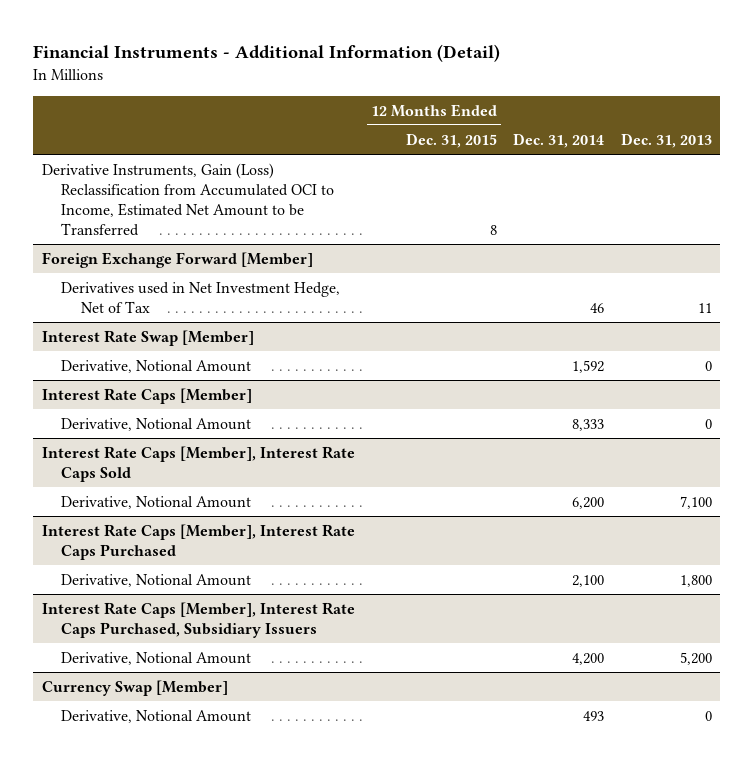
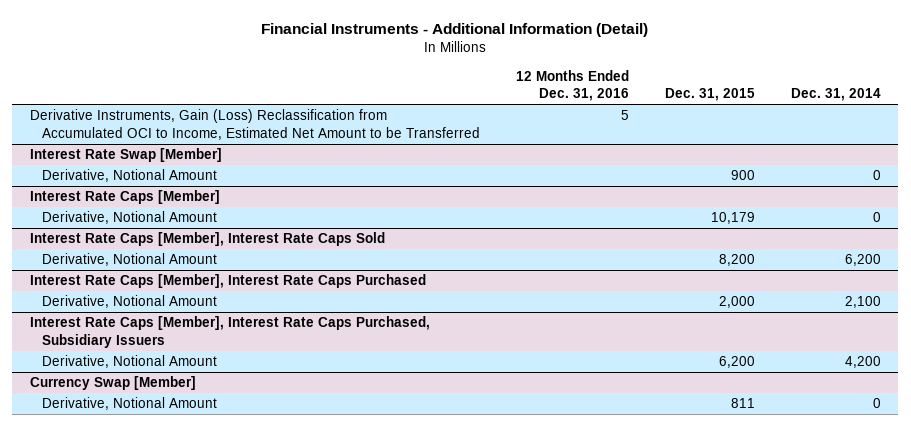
- | 12 Months Ended Dec. 31, 2015 | Dec. 31, 2014 | Dec. 31, 2013
+ | 12 Months Ended Dec. 31, 2016 | Dec. 31, 2015 | Dec. 31, 2014
- Foreign Exchange Forward [Member]
- Derivatives used in Net Investment Hedge, Net of Tax | | 46 | 11
@ Interest Rate Swap [Member]
- Derivative, Notional Amount | | 1,592 | 0
+ Derivative, Notional Amount | | 900 | 0
@ Interest Rate Caps [Member]
- Derivative, Notional Amount | | 8,333 | 0
+ Derivative, Notional Amount | | 10,179 | 0
@ Currency Swap [Member]
- Derivative, Notional Amount | | 493 | 0
+ Derivative, Notional Amount | | 811 | 0

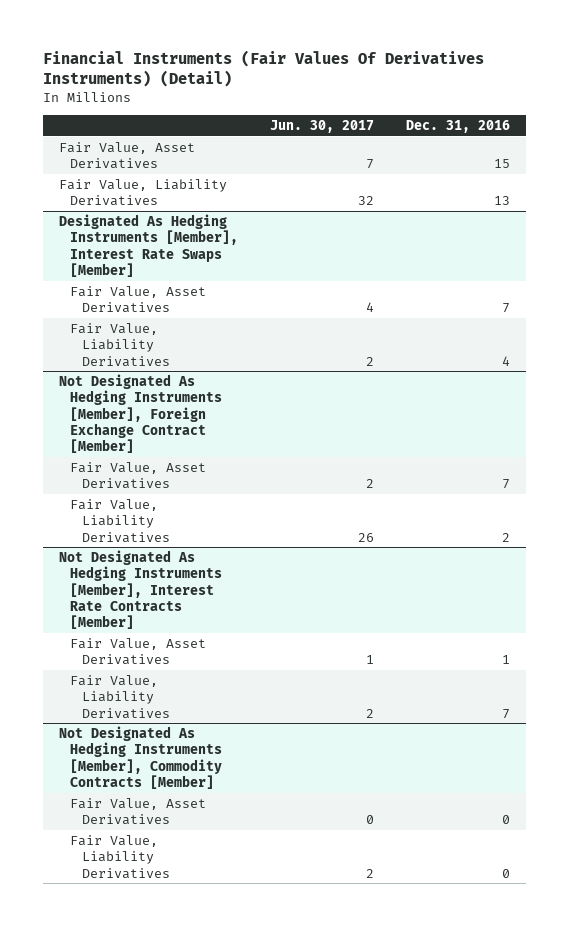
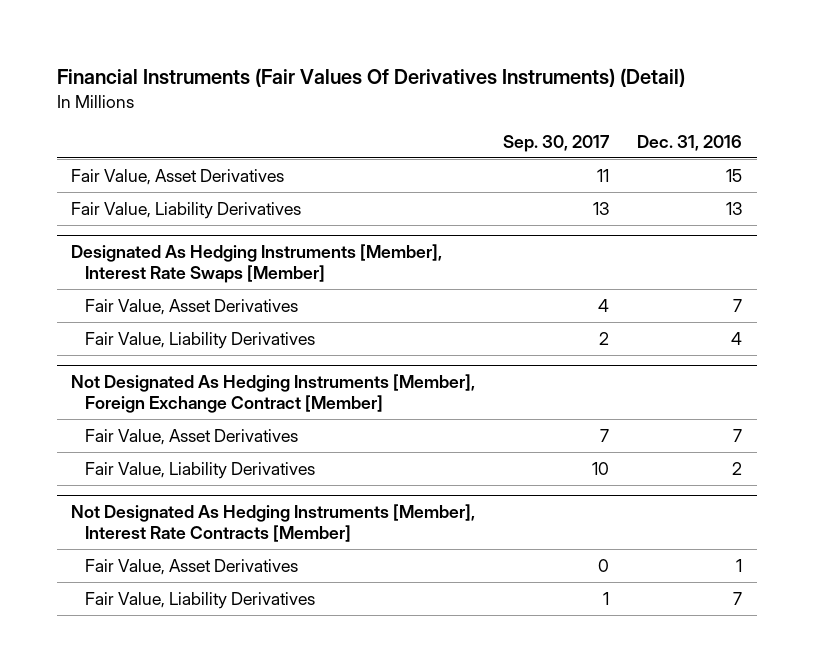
- | Jun. 30, 2017 | Dec. 31, 2016
+ | Sep. 30, 2017 | Dec. 31, 2016
- Not Designated As Hedging Instruments [Member], Commodity Contracts [Member]
- Fair Value, Asset Derivatives | 0 | 0
- Fair Value, Liability Derivatives | 2 | 0

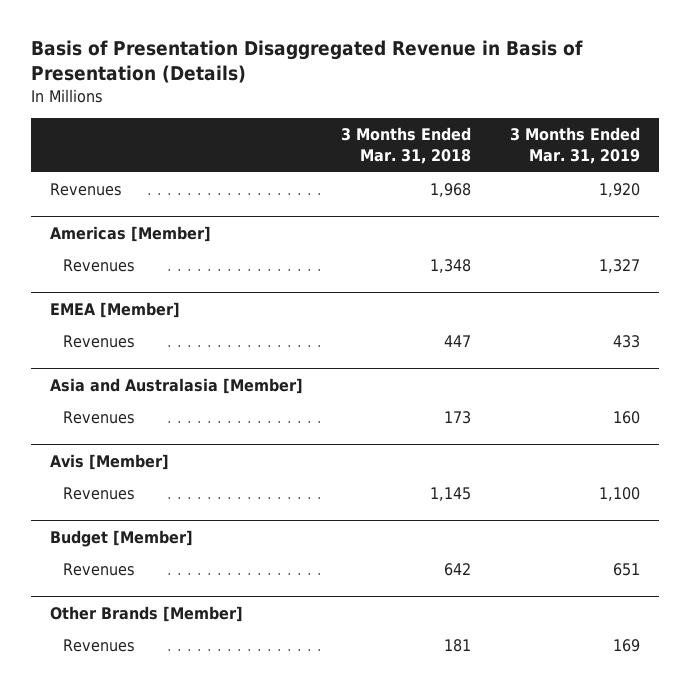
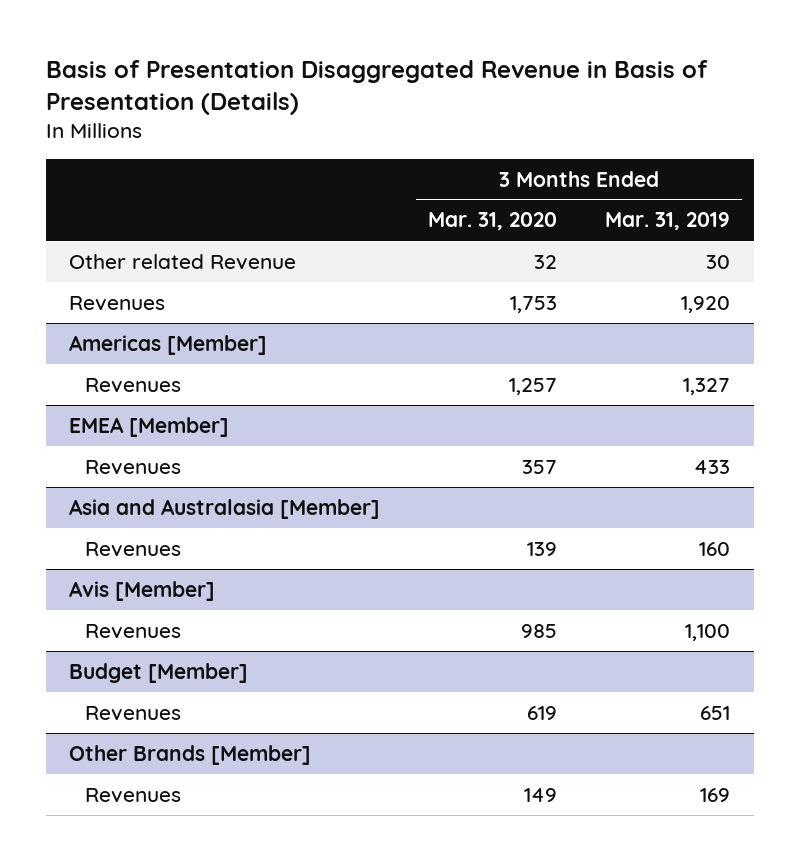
- | 3 Months Ended Mar. 31, 2018 | 3 Months Ended Mar. 31, 2019
+ | 3 Months Ended Mar. 31, 2020 | 3 Months Ended Mar. 31, 2019
+ Other related Revenue | 32 | 30

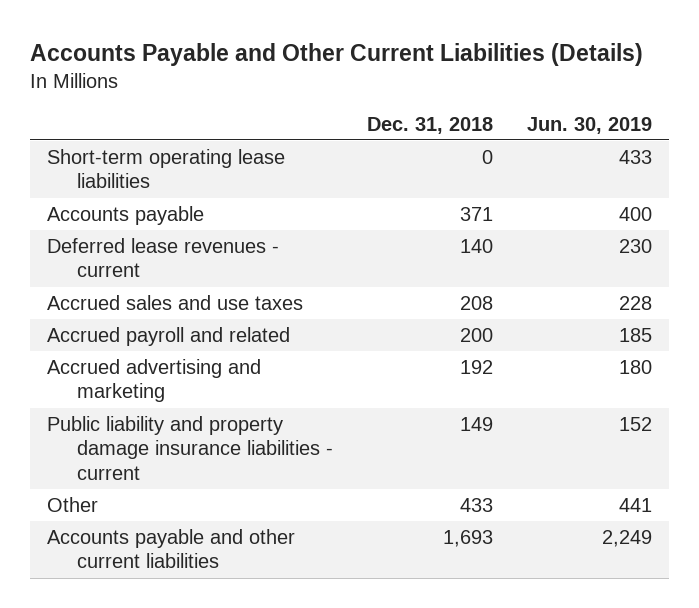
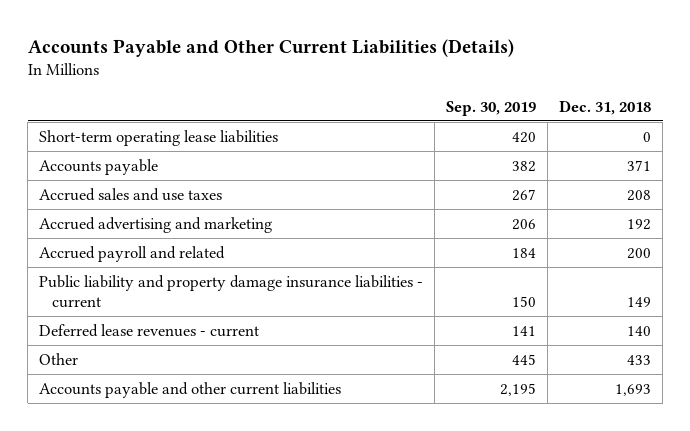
- | Dec. 31, 2018 | Jun. 30, 2019
+ | Sep. 30, 2019 | Dec. 31, 2018
moved down: Accrued payroll and related | 184 | 200
moved down: Deferred lease revenues - current | 141 | 140

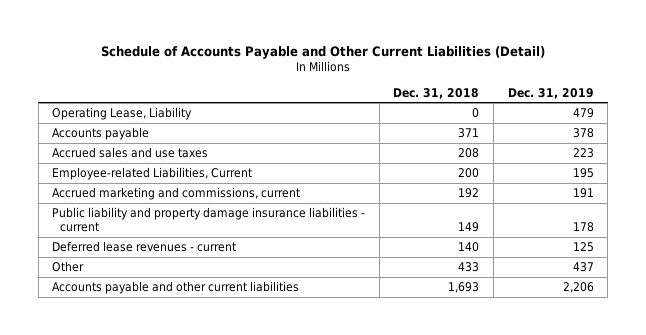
- Accounts Payable and Other Current Liabilities (Details)
+ Schedule of Accounts Payable and Other Current Liabilities (Detail)
- | Sep. 30, 2019 | Dec. 31, 2018
+ | Dec. 31, 2018 | Dec. 31, 2019
- Short-term operating lease liabilities | 420 | 0
+ Operating Lease, Liability | 0 | 479
- Accrued advertising and marketing | 206 | 192
- Accrued payroll and related | 184 | 200
+ Employee-related Liabilities, Current | 200 | 195
+ Accrued marketing and commissions, current | 192 | 191

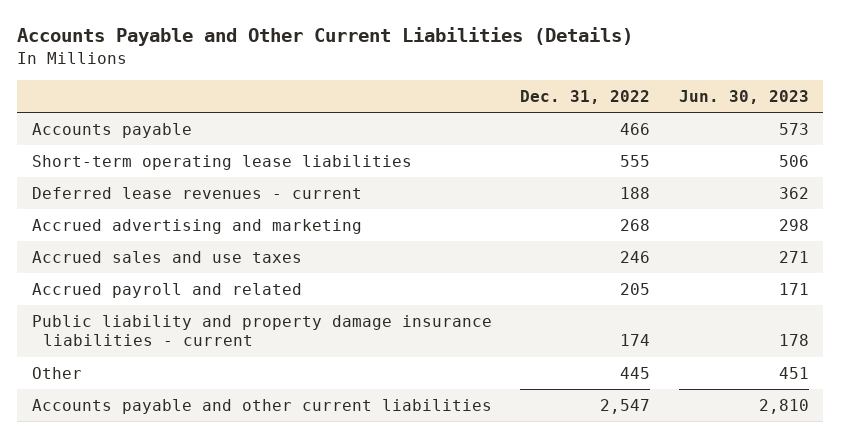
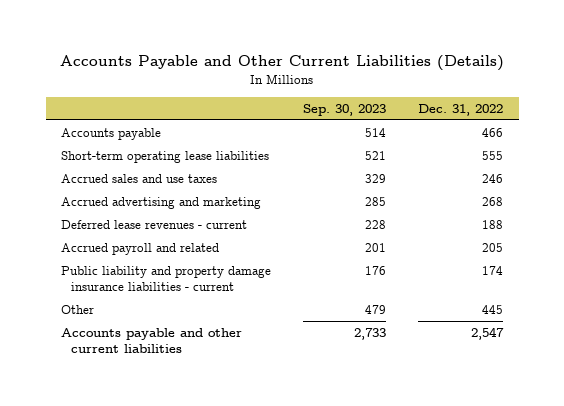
- | Dec. 31, 2022 | Jun. 30, 2023
+ | Sep. 30, 2023 | Dec. 31, 2022
moved down: Accrued advertising and marketing | 285 | 268
moved down: Deferred lease revenues - current | 228 | 188

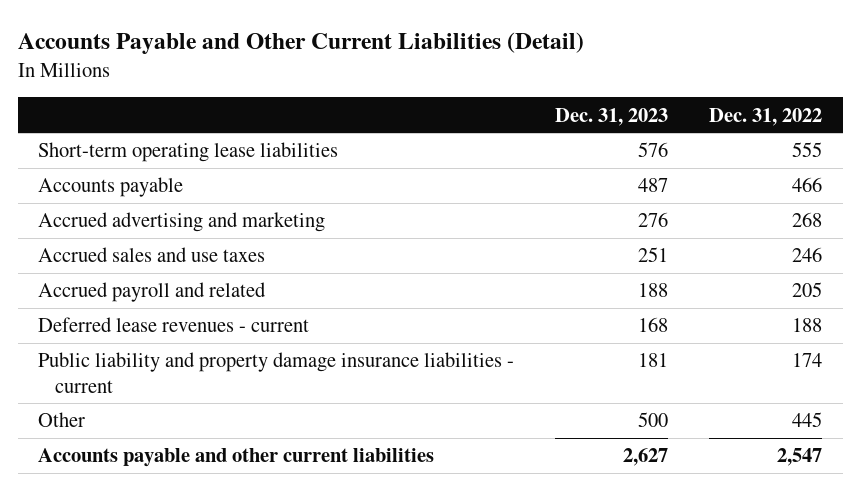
- Accounts Payable and Other Current Liabilities (Details)
+ Accounts Payable and Other Current Liabilities (Detail)
- | Sep. 30, 2023 | Dec. 31, 2022
+ | Dec. 31, 2023 | Dec. 31, 2022
moved down: Accounts payable | 487 | 466
moved down: Accrued sales and use taxes | 251 | 246
moved down: Deferred lease revenues - current | 168 | 188

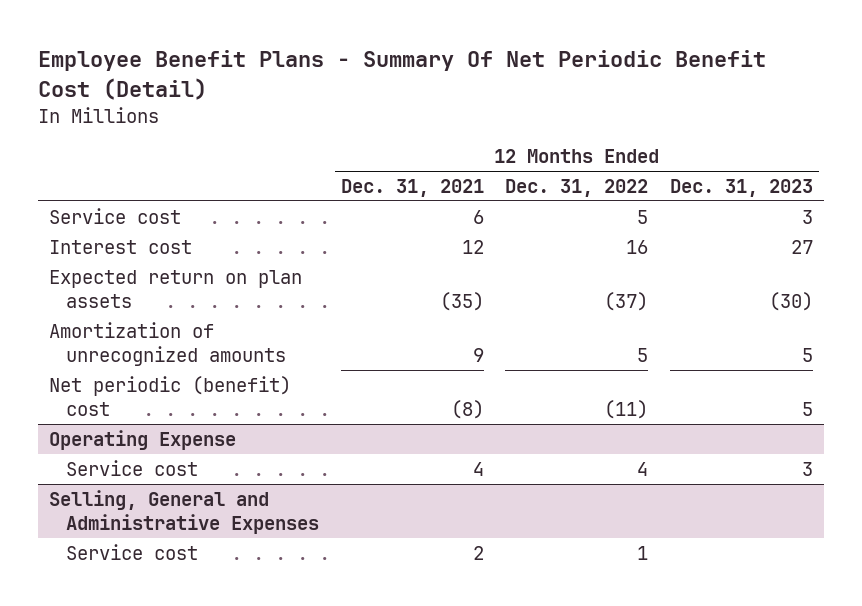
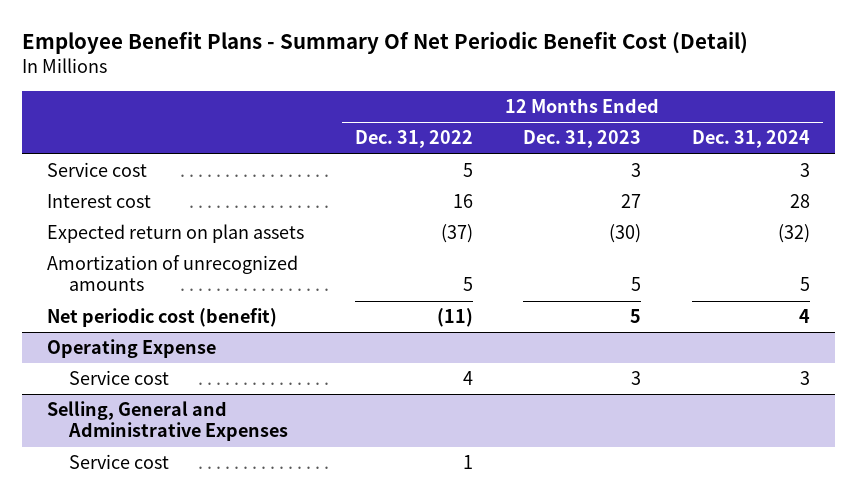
- | 12 Months Ended Dec. 31, 2021 | 12 Months Ended Dec. 31, 2022 | 12 Months Ended Dec. 31, 2023
+ | 12 Months Ended Dec. 31, 2022 | 12 Months Ended Dec. 31, 2023 | 12 Months Ended Dec. 31, 2024
- Net periodic (benefit) cost | (8) | (11) | 5
+ Net periodic cost (benefit) | (11) | 5 | 4

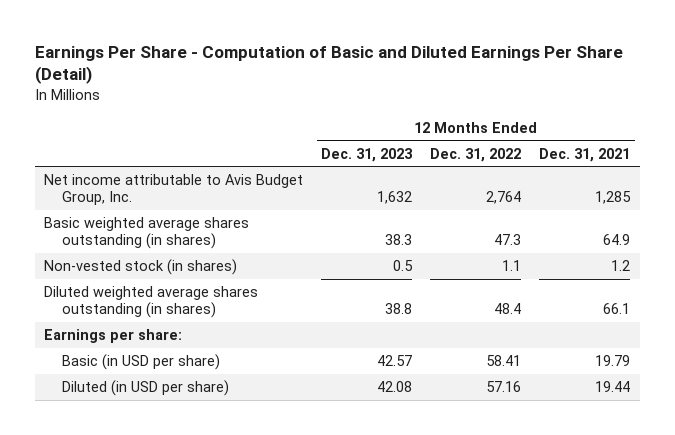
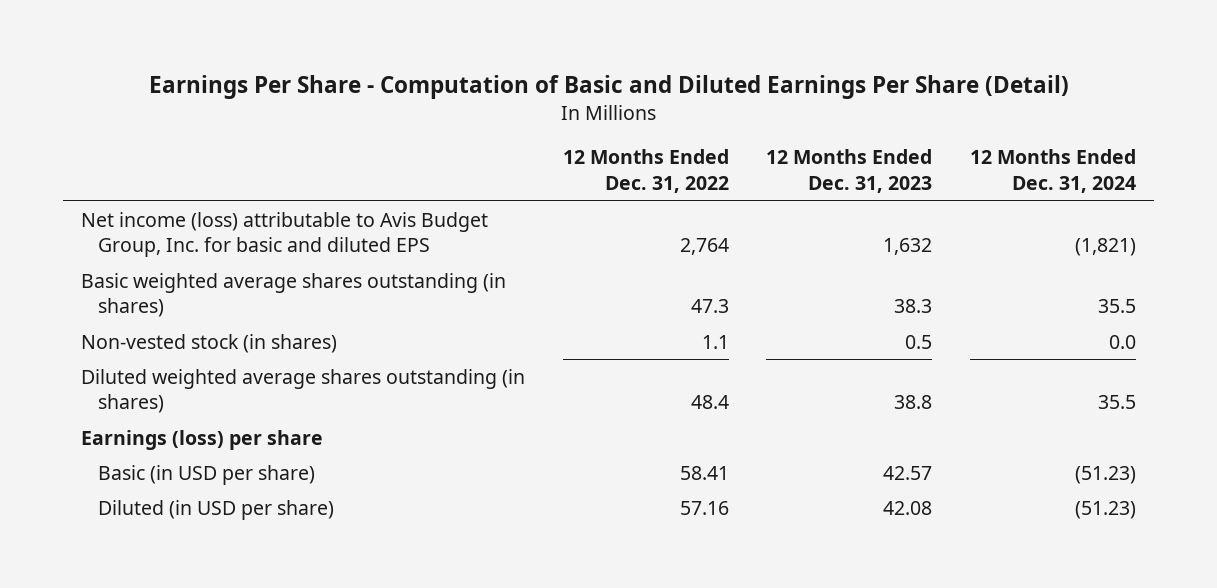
- | 12 Months Ended Dec. 31, 2023 | 12 Months Ended Dec. 31, 2022 | 12 Months Ended Dec. 31, 2021
+ | 12 Months Ended Dec. 31, 2022 | 12 Months Ended Dec. 31, 2023 | 12 Months Ended Dec. 31, 2024
- Net income attributable to Avis Budget Group, Inc. | 1,632 | 2,764 | 1,285
+ Net income (loss) attributable to Avis Budget Group, Inc. for basic and diluted EPS | 2,764 | 1,632 | (1,821)
- Earnings per share:
+ Earnings (loss) per share

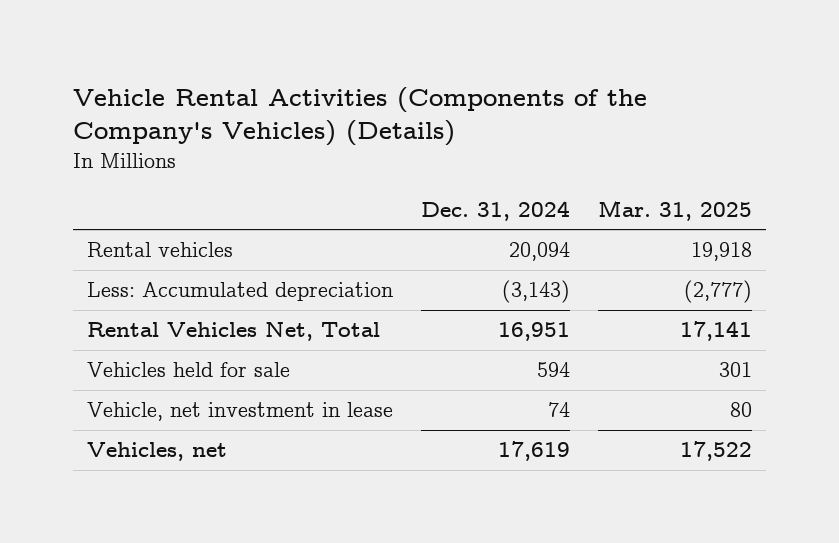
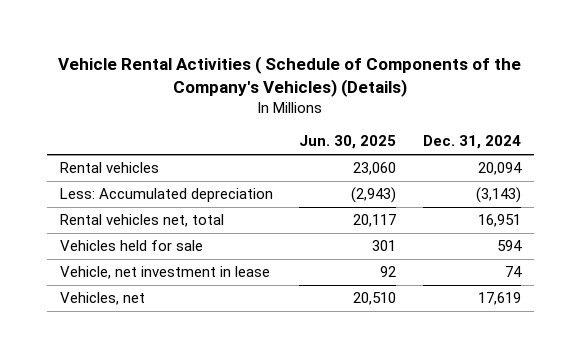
- Vehicle Rental Activities (Components of the Company's Vehicles) (Details)
+ Vehicle Rental Activities ( Schedule of Components of the Company's Vehicles) (Details)
- | Dec. 31, 2024 | Mar. 31, 2025
+ | Jun. 30, 2025 | Dec. 31, 2024
- Rental Vehicles Net, Total | 16,951 | 17,141
+ Rental vehicles net, total | 20,117 | 16,951

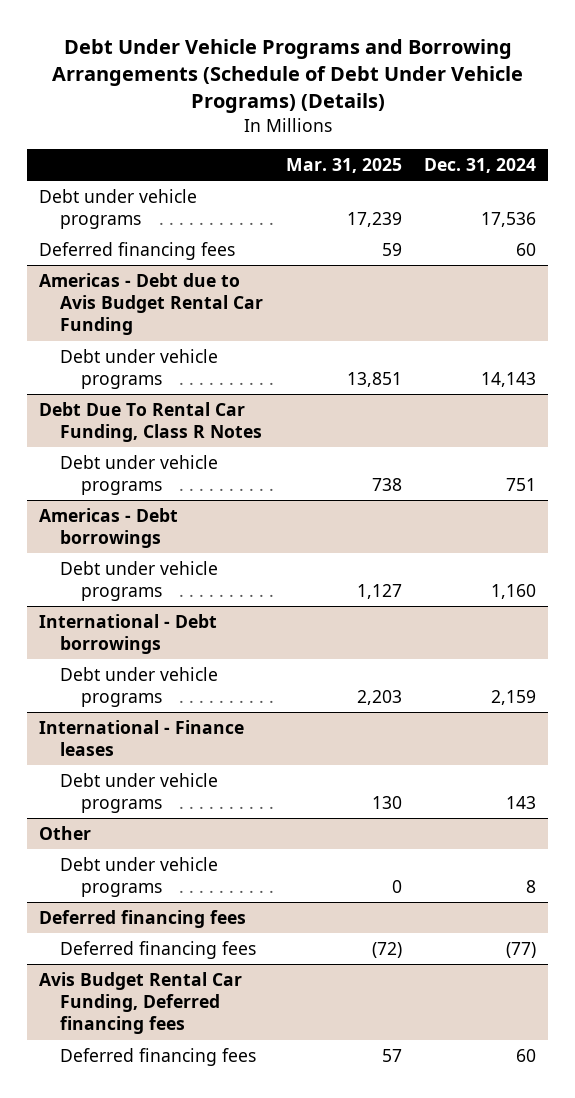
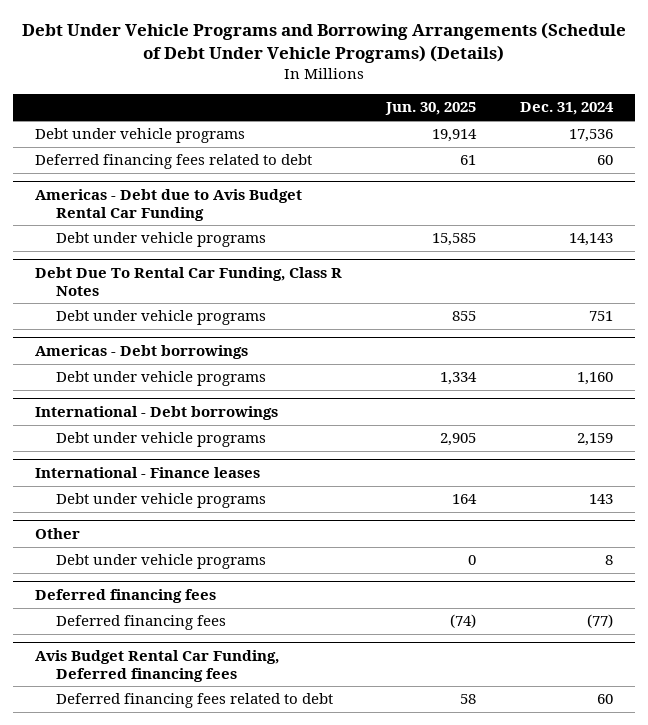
- | Mar. 31, 2025 | Dec. 31, 2024
+ | Jun. 30, 2025 | Dec. 31, 2024
- Deferred financing fees | 59 | 60
+ Deferred financing fees related to debt | 61 | 60
@ Avis Budget Rental Car Funding, Deferred financing fees
- Deferred financing fees | 57 | 60
+ Deferred financing fees related to debt | 58 | 60

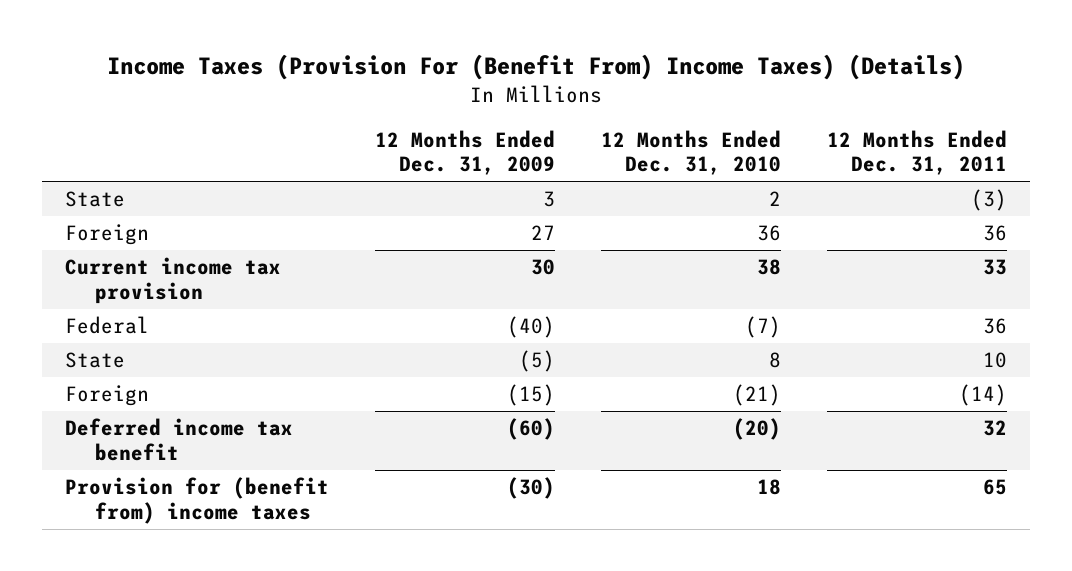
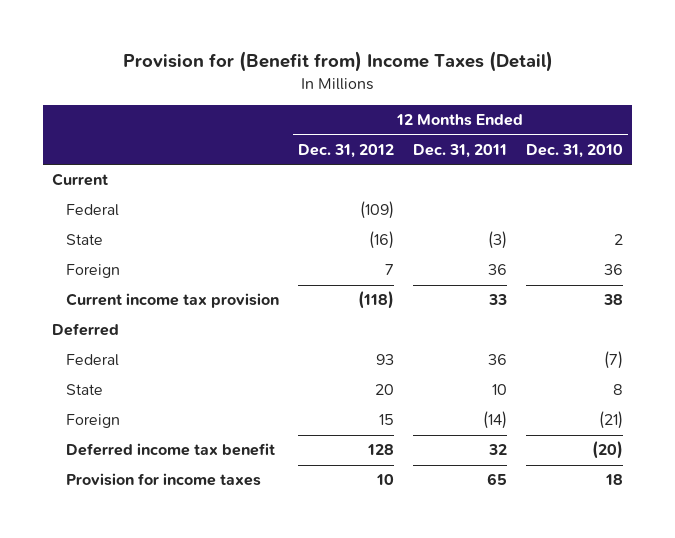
- Income Taxes (Provision For (Benefit From) Income Taxes) (Details)
+ Provision for (Benefit from) Income Taxes (Detail)
- | 12 Months Ended Dec. 31, 2009 | 12 Months Ended Dec. 31, 2010 | 12 Months Ended Dec. 31, 2011
+ | 12 Months Ended Dec. 31, 2012 | 12 Months Ended Dec. 31, 2011 | 12 Months Ended Dec. 31, 2010
+ Current
+ Federal | (109) | |
+ Deferred
- Provision for (benefit from) income taxes | (30) | 18 | 65
+ Provision for income taxes | 10 | 65 | 18

